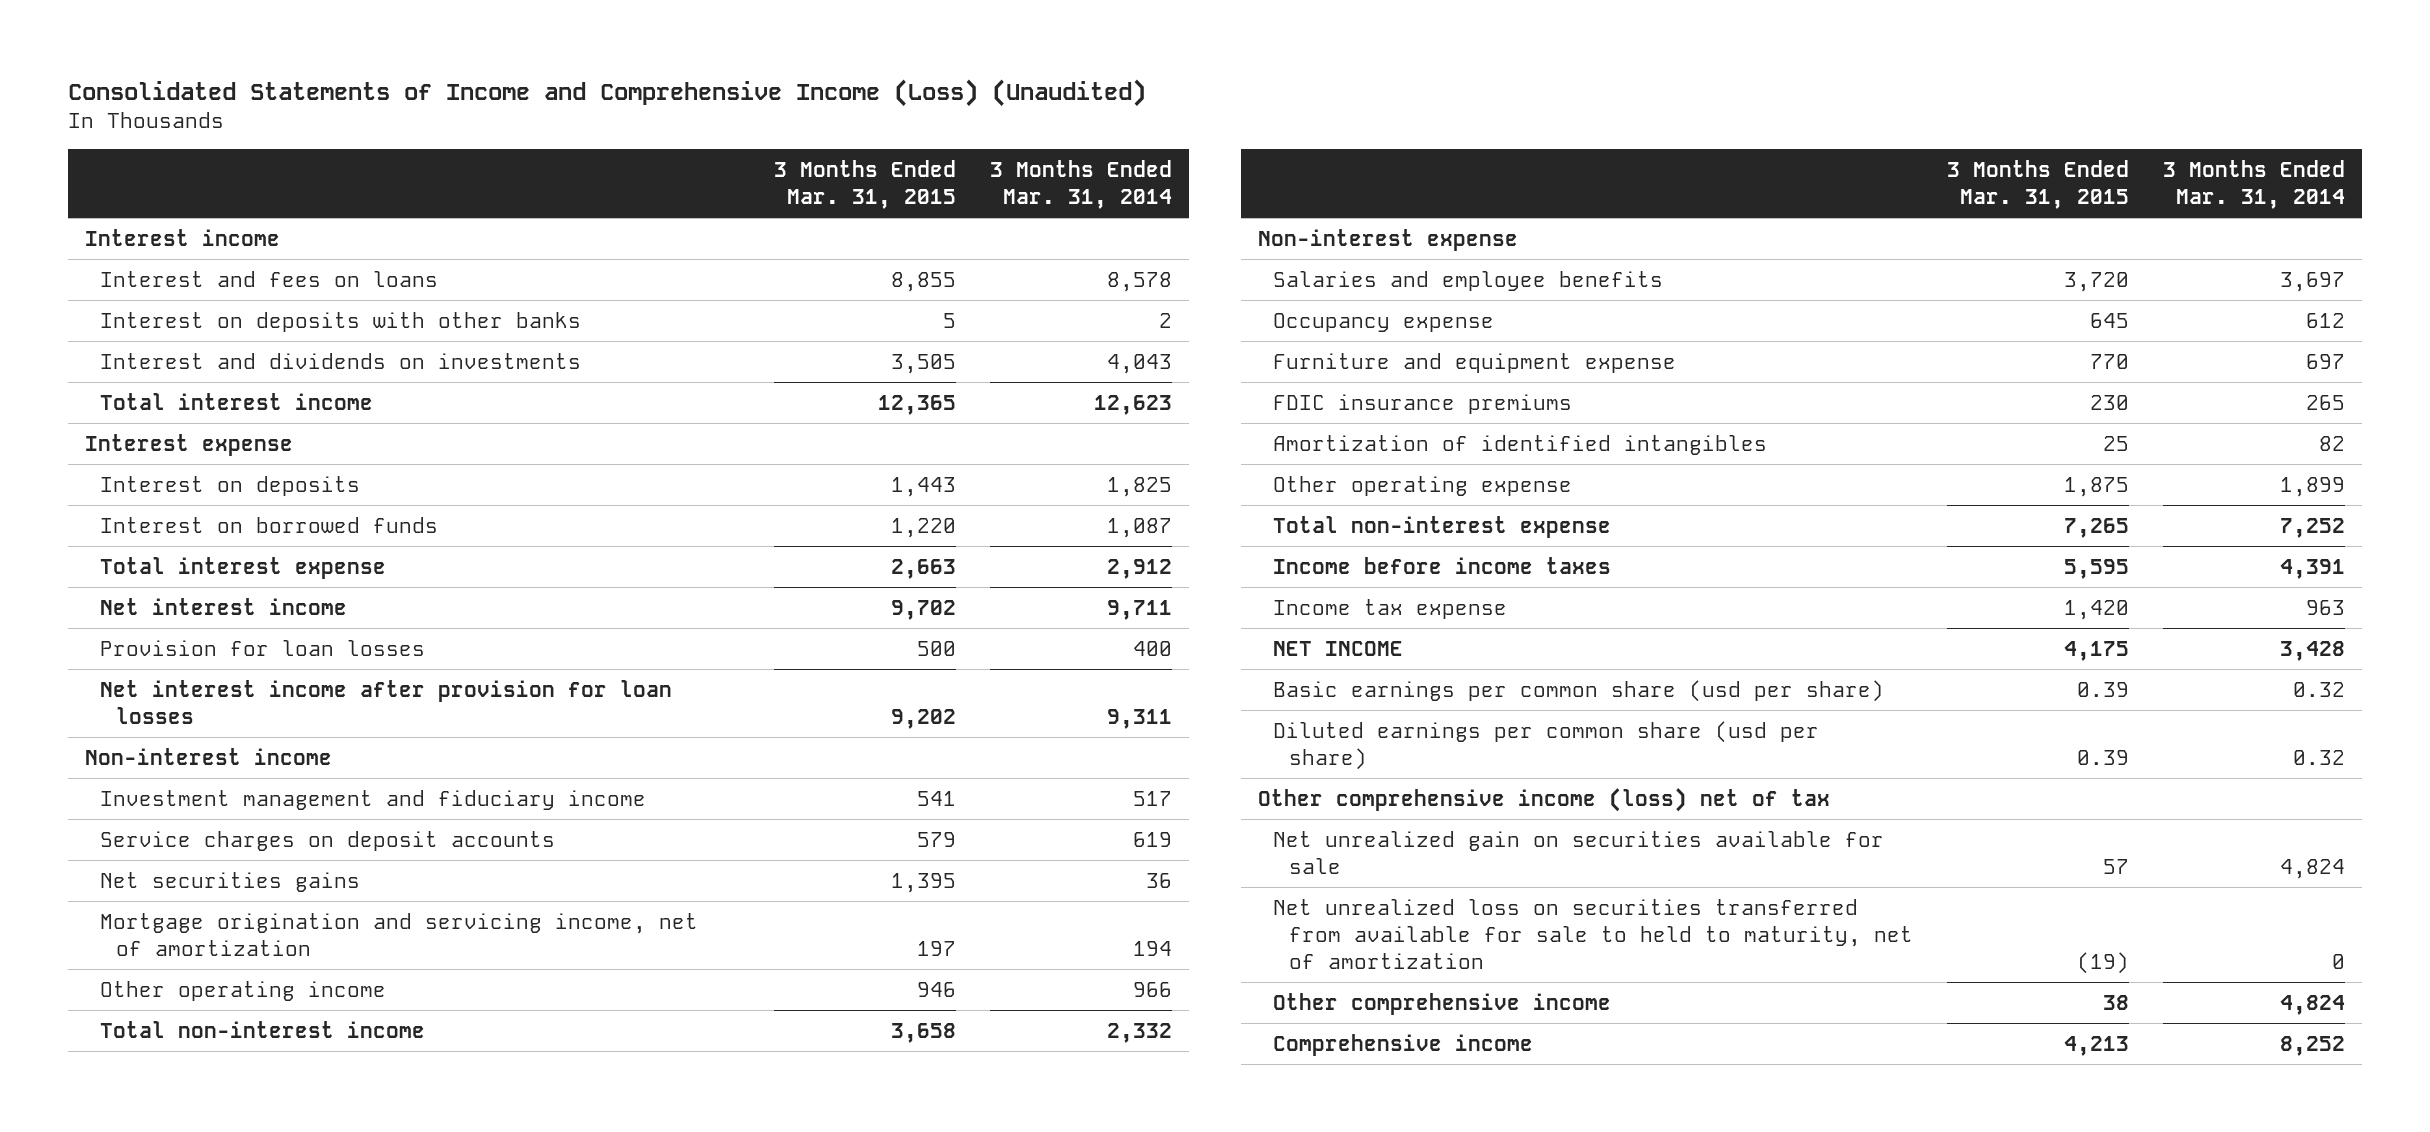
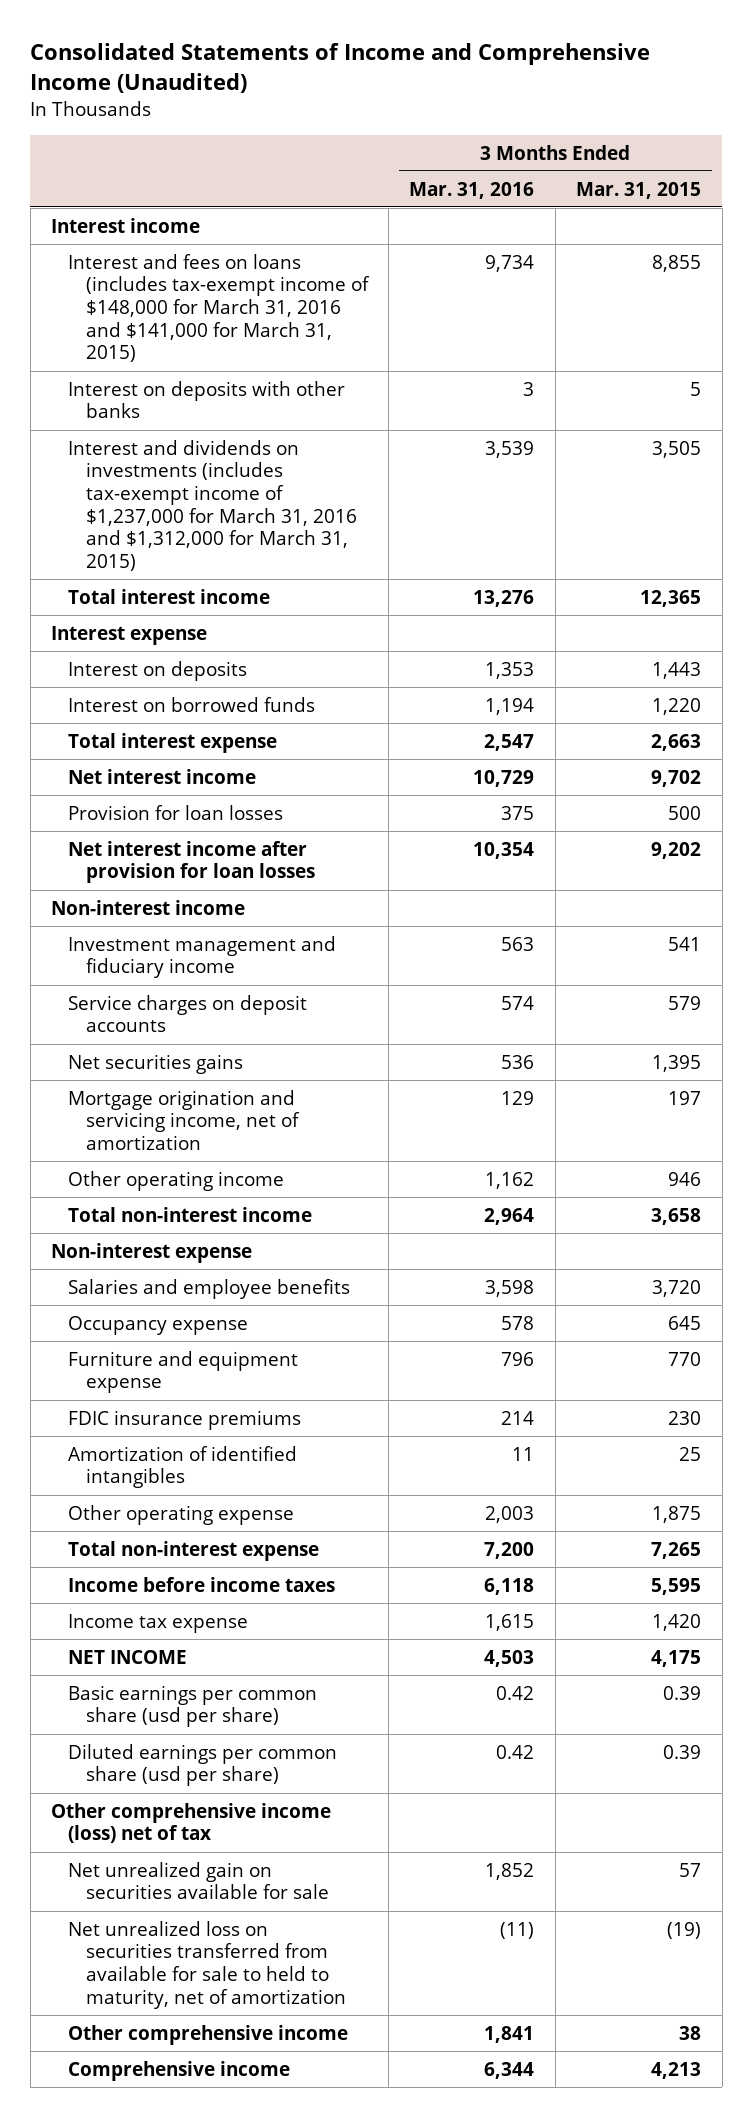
- Consolidated Statements of Income and Comprehensive Income (Loss) (Unaudited)
+ Consolidated Statements of Income and Comprehensive Income (Unaudited)
- | 3 Months Ended Mar. 31, 2015 | 3 Months Ended Mar. 31, 2014
+ | 3 Months Ended Mar. 31, 2016 | 3 Months Ended Mar. 31, 2015
- Interest and fees on loans | 8,855 | 8,578
+ Interest and fees on loans (includes tax-exempt income of $148,000 for March 31, 2016 and $141,000 for March 31, 2015) | 9,734 | 8,855
- Interest and dividends on investments | 3,505 | 4,043
+ Interest and dividends on investments (includes tax-exempt income of $1,237,000 for March 31, 2016 and $1,312,000 for March 31, 2015) | 3,539 | 3,505

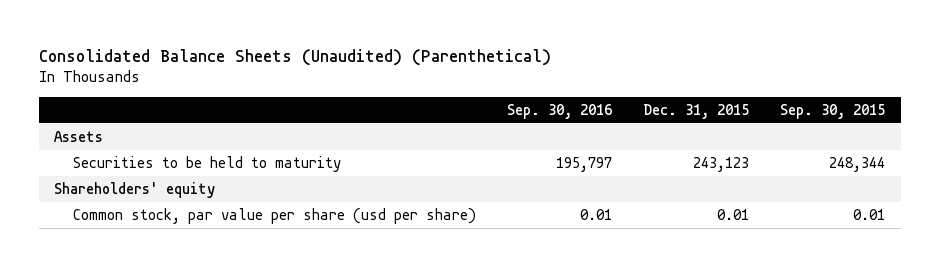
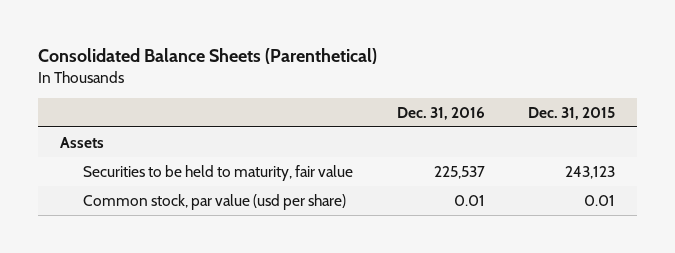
- Consolidated Balance Sheets (Unaudited) (Parenthetical)
+ Consolidated Balance Sheets (Parenthetical)
- | Sep. 30, 2016 | Dec. 31, 2015 | Sep. 30, 2015
+ | Dec. 31, 2016 | Dec. 31, 2015
- Securities to be held to maturity | 195,797 | 243,123 | 248,344
- Shareholders' equity
- Common stock, par value per share (usd per share) | 0.01 | 0.01 | 0.01
+ Securities to be held to maturity, fair value | 225,537 | 243,123
+ Common stock, par value (usd per share) | 0.01 | 0.01

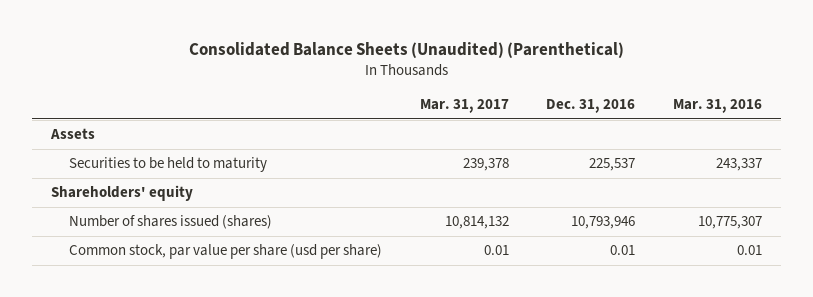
- Consolidated Balance Sheets (Parenthetical)
+ Consolidated Balance Sheets (Unaudited) (Parenthetical)
- | Dec. 31, 2016 | Dec. 31, 2015
+ | Mar. 31, 2017 | Dec. 31, 2016 | Mar. 31, 2016
- Securities to be held to maturity, fair value | 225,537 | 243,123
- Common stock, par value (usd per share) | 0.01 | 0.01
+ Securities to be held to maturity | 239,378 | 225,537 | 243,337
+ Shareholders' equity
+ Number of shares issued (shares) | 10,814,132 | 10,793,946 | 10,775,307
+ Common stock, par value per share (usd per share) | 0.01 | 0.01 | 0.01

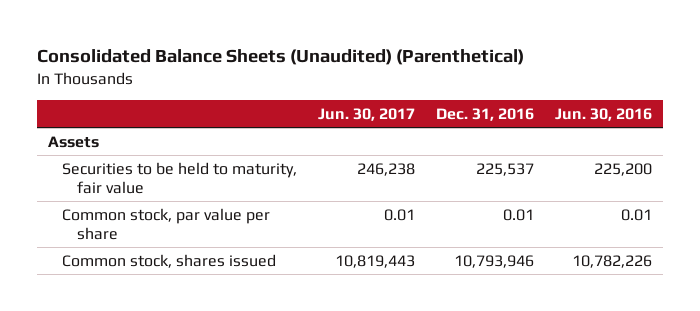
- | Mar. 31, 2017 | Dec. 31, 2016 | Mar. 31, 2016
+ | Jun. 30, 2017 | Dec. 31, 2016 | Jun. 30, 2016
- Securities to be held to maturity | 239,378 | 225,537 | 243,337
- Shareholders' equity
- Number of shares issued (shares) | 10,814,132 | 10,793,946 | 10,775,307
- Common stock, par value per share (usd per share) | 0.01 | 0.01 | 0.01
+ Securities to be held to maturity, fair value | 246,238 | 225,537 | 225,200
+ Common stock, par value per share | 0.01 | 0.01 | 0.01
+ Common stock, shares issued | 10,819,443 | 10,793,946 | 10,782,226

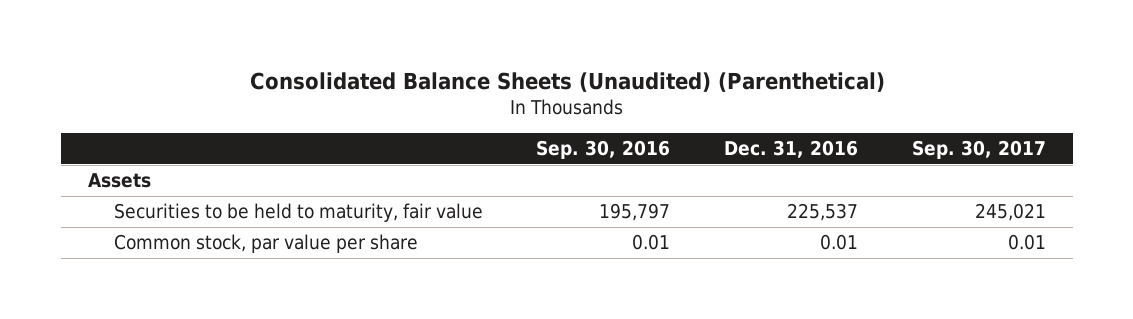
- | Jun. 30, 2017 | Dec. 31, 2016 | Jun. 30, 2016
+ | Sep. 30, 2016 | Dec. 31, 2016 | Sep. 30, 2017
- Common stock, shares issued | 10,819,443 | 10,793,946 | 10,782,226

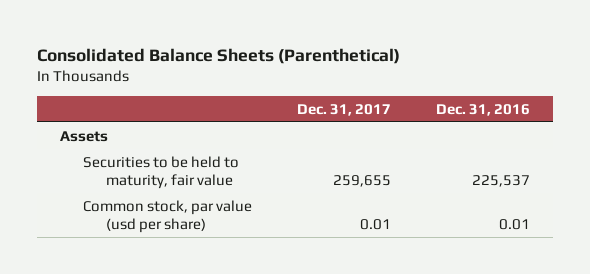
- Consolidated Balance Sheets (Unaudited) (Parenthetical)
+ Consolidated Balance Sheets (Parenthetical)
- | Sep. 30, 2016 | Dec. 31, 2016 | Sep. 30, 2017
+ | Dec. 31, 2017 | Dec. 31, 2016
- Common stock, par value per share | 0.01 | 0.01 | 0.01
+ Common stock, par value (usd per share) | 0.01 | 0.01

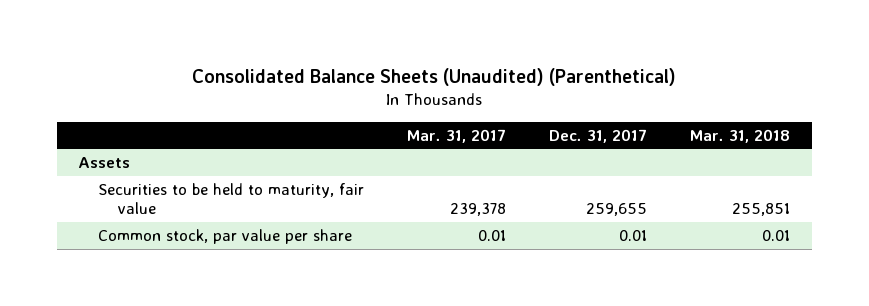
- Consolidated Balance Sheets (Parenthetical)
+ Consolidated Balance Sheets (Unaudited) (Parenthetical)
- | Dec. 31, 2017 | Dec. 31, 2016
+ | Mar. 31, 2017 | Dec. 31, 2017 | Mar. 31, 2018
- Common stock, par value (usd per share) | 0.01 | 0.01
+ Common stock, par value per share | 0.01 | 0.01 | 0.01

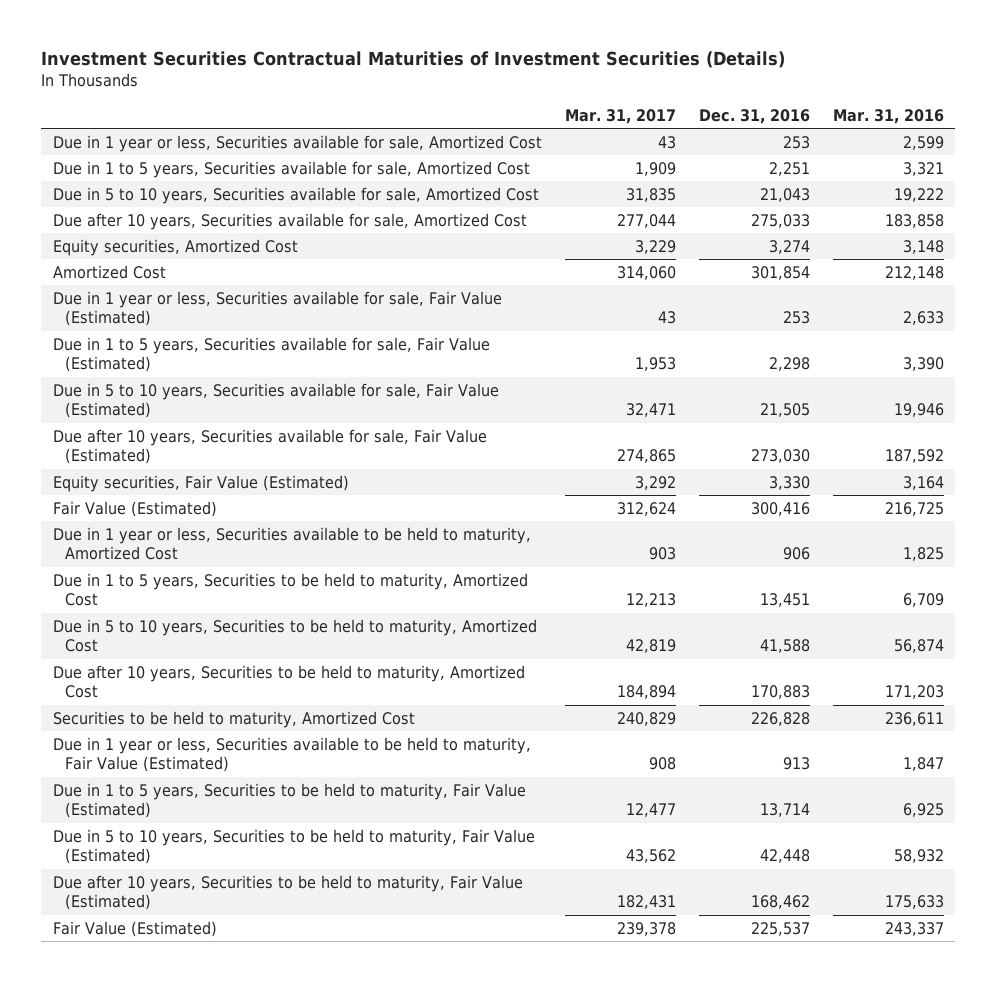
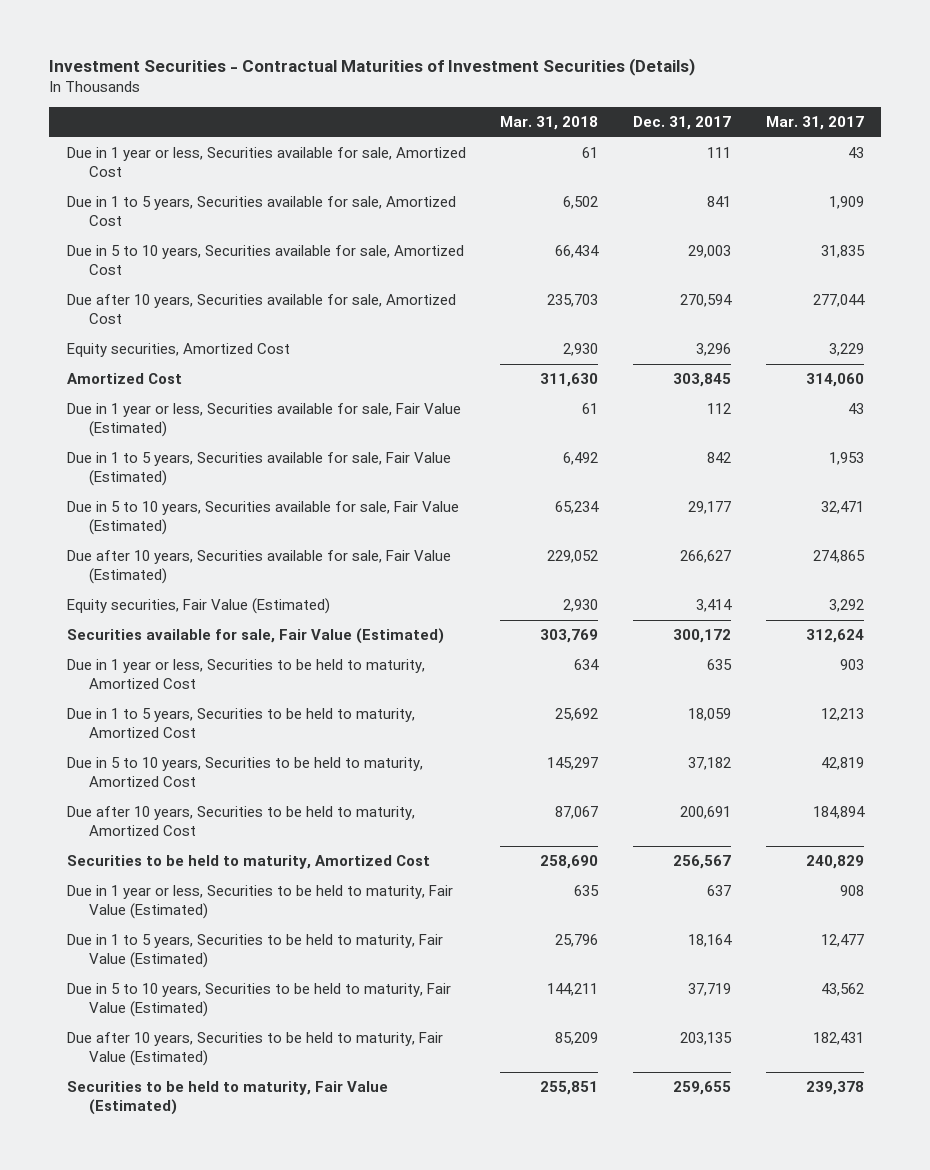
- Investment Securities Contractual Maturities of Investment Securities (Details)
+ Investment Securities - Contractual Maturities of Investment Securities (Details)
- | Mar. 31, 2017 | Dec. 31, 2016 | Mar. 31, 2016
+ | Mar. 31, 2018 | Dec. 31, 2017 | Mar. 31, 2017
- Fair Value (Estimated) | 312,624 | 300,416 | 216,725
- Due in 1 year or less, Securities available to be held to maturity, Amortized Cost | 903 | 906 | 1,825
+ Securities available for sale, Fair Value (Estimated) | 303,769 | 300,172 | 312,624
+ Due in 1 year or less, Securities to be held to maturity, Amortized Cost | 634 | 635 | 903
- Due in 1 year or less, Securities available to be held to maturity, Fair Value (Estimated) | 908 | 913 | 1,847
+ Due in 1 year or less, Securities to be held to maturity, Fair Value (Estimated) | 635 | 637 | 908
- Fair Value (Estimated) | 239,378 | 225,537 | 243,337
+ Securities to be held to maturity, Fair Value (Estimated) | 255,851 | 259,655 | 239,378

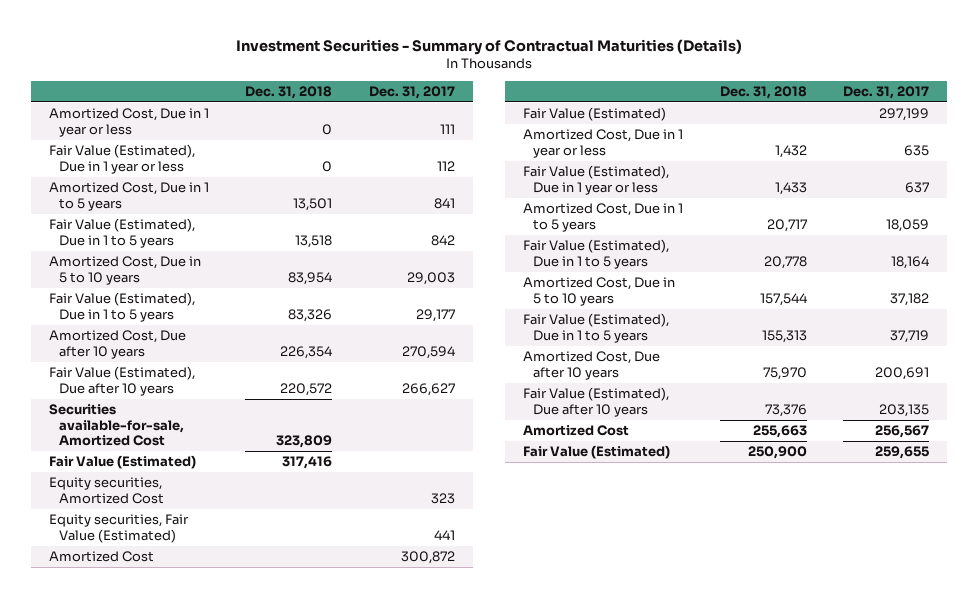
- Investment Securities - Contractual Maturities of Investment Securities (Details)
+ Investment Securities - Summary of Contractual Maturities (Details)
- | Mar. 31, 2018 | Dec. 31, 2017 | Mar. 31, 2017
+ | Dec. 31, 2018 | Dec. 31, 2017
- Due in 1 year or less, Securities available for sale, Amortized Cost | 61 | 111 | 43
- Due in 1 to 5 years, Securities available for sale, Amortized Cost | 6,502 | 841 | 1,909
- Due in 5 to 10 years, Securities available for sale, Amortized Cost | 66,434 | 29,003 | 31,835
- Due after 10 years, Securities available for sale, Amortized Cost | 235,703 | 270,594 | 277,044
- Equity securities, Amortized Cost | 2,930 | 3,296 | 3,229
- Amortized Cost | 311,630 | 303,845 | 314,060
- Due in 1 year or less, Securities available for sale, Fair Value (Estimated) | 61 | 112 | 43
- Due in 1 to 5 years, Securities available for sale, Fair Value (Estimated) | 6,492 | 842 | 1,953
- Due in 5 to 10 years, Securities available for sale, Fair Value (Estimated) | 65,234 | 29,177 | 32,471
- Due after 10 years, Securities available for sale, Fair Value (Estimated) | 229,052 | 266,627 | 274,865
- Equity securities, Fair Value (Estimated) | 2,930 | 3,414 | 3,292
- Securities available for sale, Fair Value (Estimated) | 303,769 | 300,172 | 312,624
- Due in 1 year or less, Securities to be held to maturity, Amortized Cost | 634 | 635 | 903
- Due in 1 to 5 years, Securities to be held to maturity, Amortized Cost | 25,692 | 18,059 | 12,213
- Due in 5 to 10 years, Securities to be held to maturity, Amortized Cost | 145,297 | 37,182 | 42,819
- Due after 10 years, Securities to be held to maturity, Amortized Cost | 87,067 | 200,691 | 184,894
- Securities to be held to maturity, Amortized Cost | 258,690 | 256,567 | 240,829
- Due in 1 year or less, Securities to be held to maturity, Fair Value (Estimated) | 635 | 637 | 908
- Due in 1 to 5 years, Securities to be held to maturity, Fair Value (Estimated) | 25,796 | 18,164 | 12,477
- Due in 5 to 10 years, Securities to be held to maturity, Fair Value (Estimated) | 144,211 | 37,719 | 43,562
- Due after 10 years, Securities to be held to maturity, Fair Value (Estimated) | 85,209 | 203,135 | 182,431
- Securities to be held to maturity, Fair Value (Estimated) | 255,851 | 259,655 | 239,378
+ Amortized Cost, Due in 1 year or less | 0 | 111
+ Fair Value (Estimated), Due in 1 year or less | 0 | 112
+ Amortized Cost, Due in 1 to 5 years | 13,501 | 841
+ Fair Value (Estimated), Due in 1 to 5 years | 13,518 | 842
+ Amortized Cost, Due in 5 to 10 years | 83,954 | 29,003
+ Fair Value (Estimated), Due in 1 to 5 years | 83,326 | 29,177
+ Amortized Cost, Due after 10 years | 226,354 | 270,594
+ Fair Value (Estimated), Due after 10 years | 220,572 | 266,627
+ Securities available-for-sale, Amortized Cost | 323,809 |
+ Fair Value (Estimated) | 317,416 |
+ Equity securities, Amortized Cost | | 323
+ Equity securities, Fair Value (Estimated) | | 441
+ Amortized Cost | | 300,872
+ Fair Value (Estimated) | | 297,199
+ Amortized Cost, Due in 1 year or less | 1,432 | 635
+ Fair Value (Estimated), Due in 1 year or less | 1,433 | 637
+ Amortized Cost, Due in 1 to 5 years | 20,717 | 18,059
+ Fair Value (Estimated), Due in 1 to 5 years | 20,778 | 18,164
+ Amortized Cost, Due in 5 to 10 years | 157,544 | 37,182
+ Fair Value (Estimated), Due in 1 to 5 years | 155,313 | 37,719
+ Amortized Cost, Due after 10 years | 75,970 | 200,691
+ Fair Value (Estimated), Due after 10 years | 73,376 | 203,135
+ Amortized Cost | 255,663 | 256,567
+ Fair Value (Estimated) | 250,900 | 259,655

